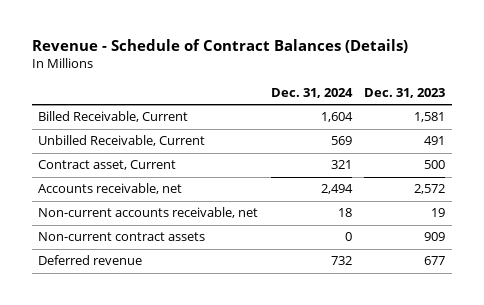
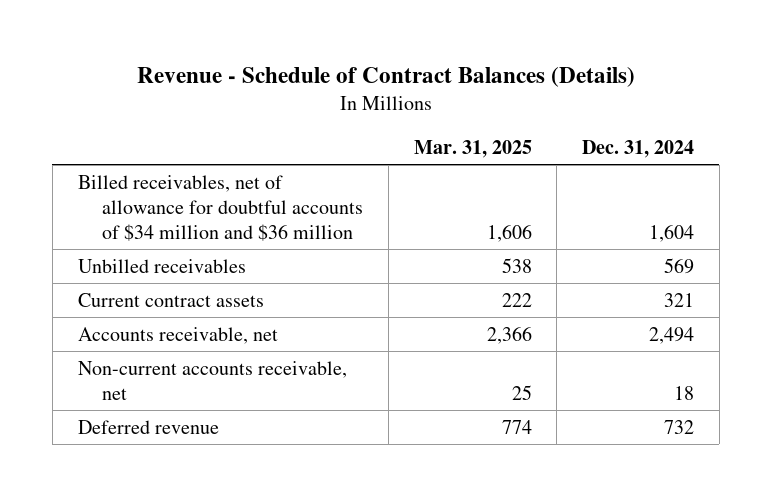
- | Dec. 31, 2024 | Dec. 31, 2023
+ | Mar. 31, 2025 | Dec. 31, 2024
- Billed Receivable, Current | 1,604 | 1,581
- Unbilled Receivable, Current | 569 | 491
- Contract asset, Current | 321 | 500
+ Billed receivables, net of allowance for doubtful accounts of $34 million and $36 million | 1,606 | 1,604
+ Unbilled receivables | 538 | 569
+ Current contract assets | 222 | 321
- Non-current contract assets | 0 | 909

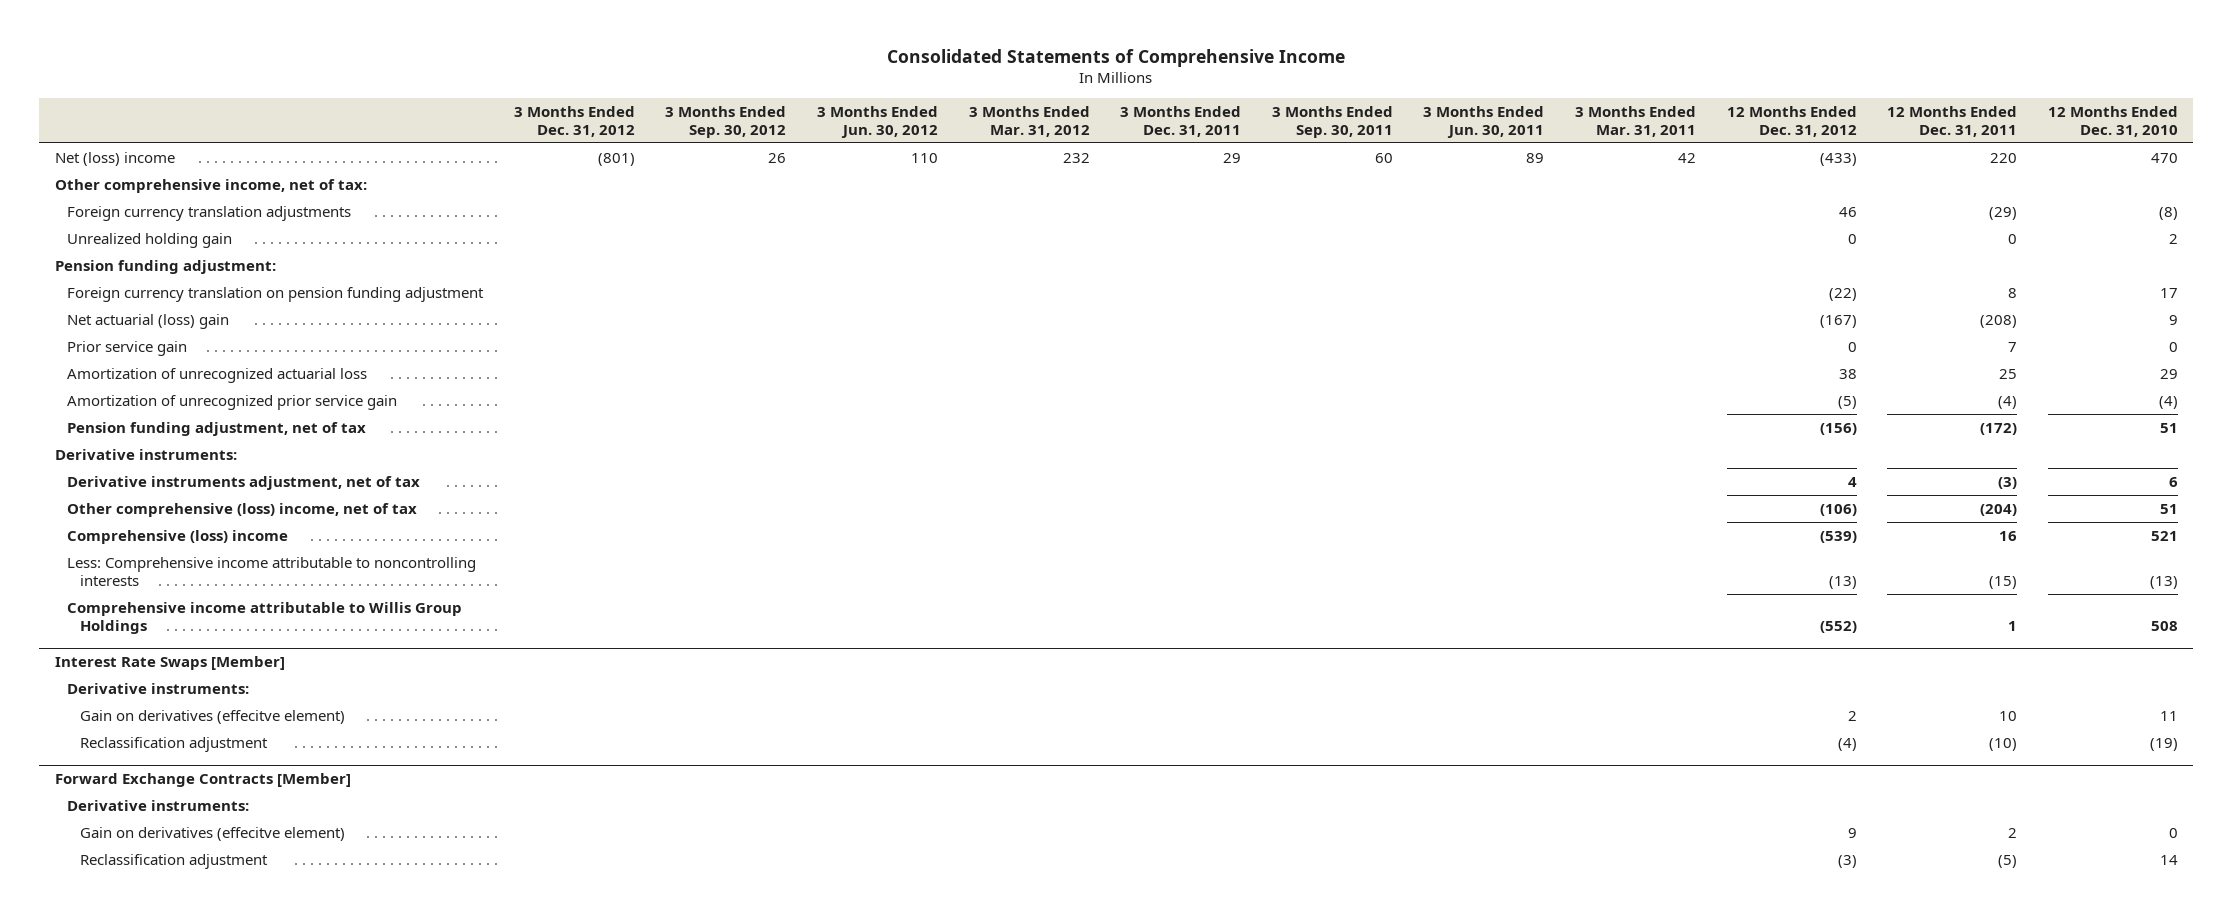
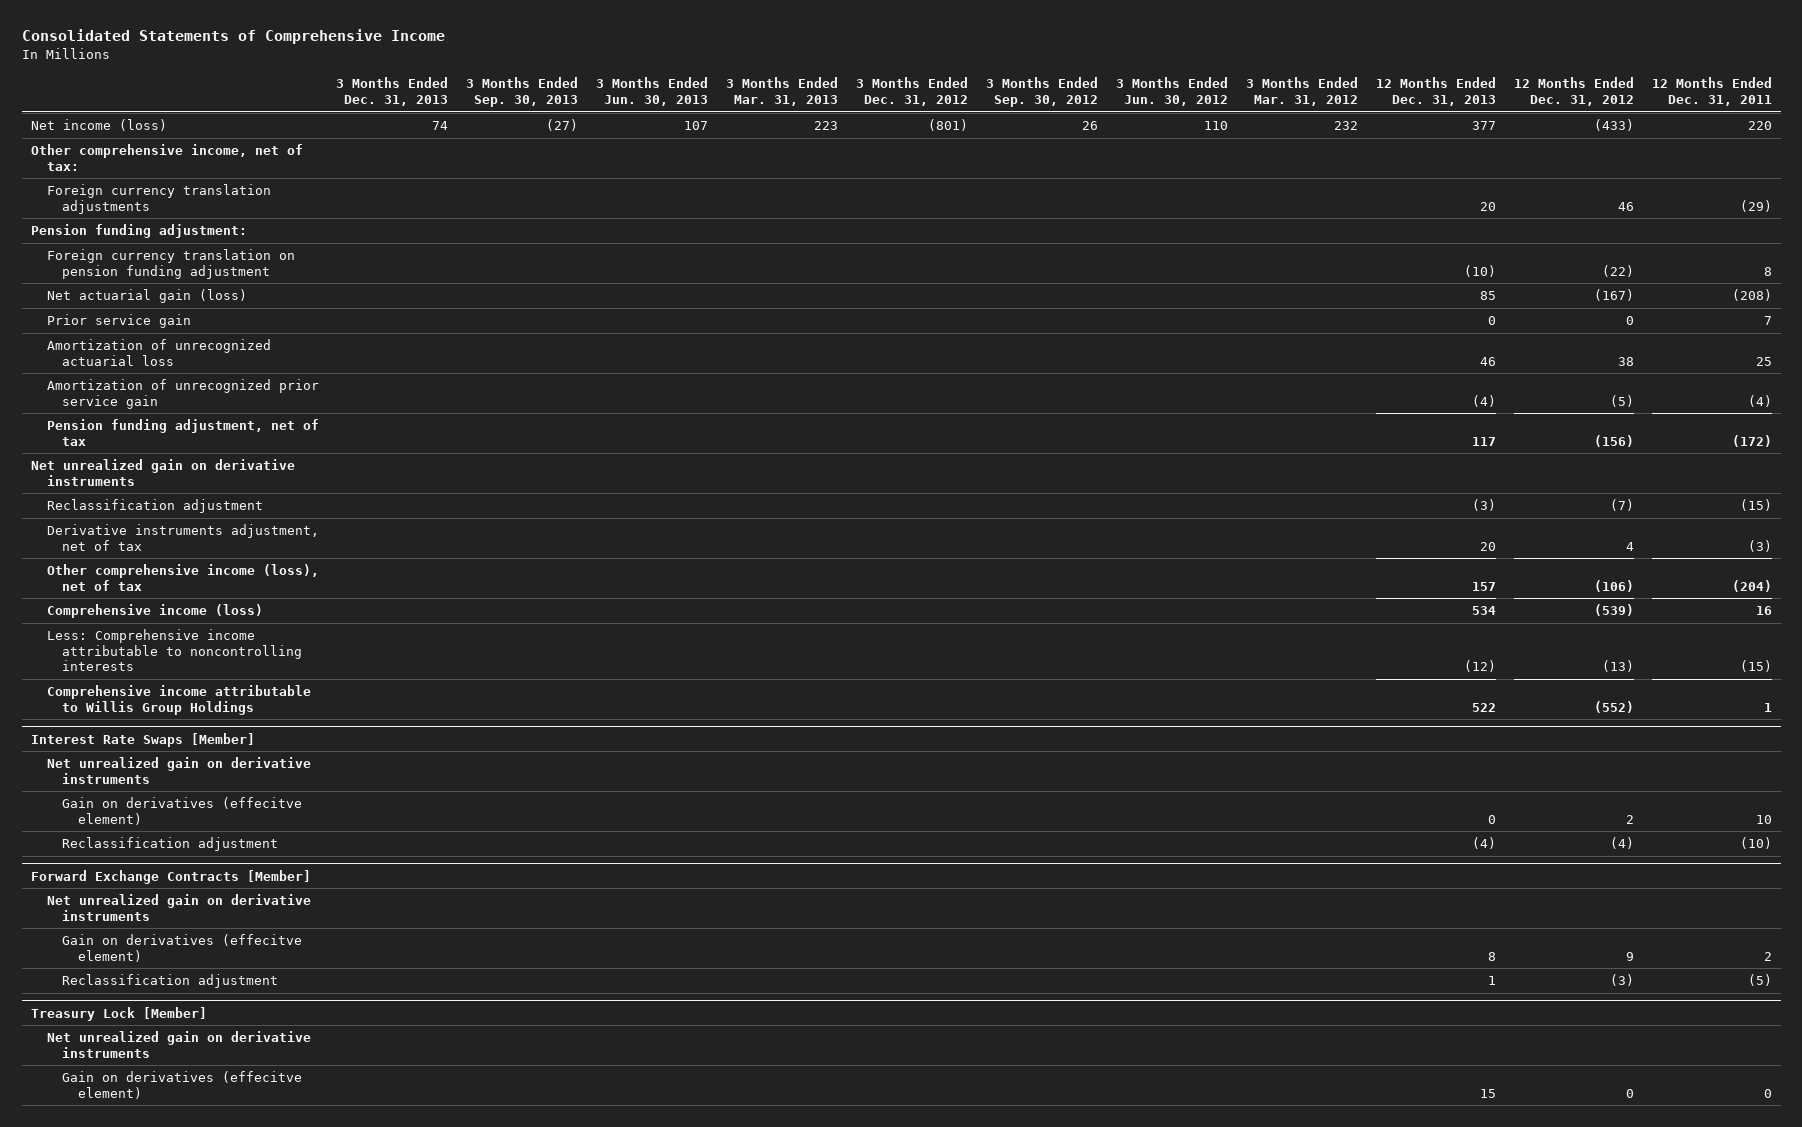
- | 3 Months Ended Dec. 31, 2012 | 3 Months Ended Sep. 30, 2012 | 3 Months Ended Jun. 30, 2012 | 3 Months Ended Mar. 31, 2012 | 3 Months Ended Dec. 31, 2011 | 3 Months Ended Sep. 30, 2011 | 3 Months Ended Jun. 30, 2011 | 3 Months Ended Mar. 31, 2011 | 12 Months Ended Dec. 31, 2012 | 12 Months Ended Dec. 31, 2011 | 12 Months Ended Dec. 31, 2010
+ | 3 Months Ended Dec. 31, 2013 | 3 Months Ended Sep. 30, 2013 | 3 Months Ended Jun. 30, 2013 | 3 Months Ended Mar. 31, 2013 | 3 Months Ended Dec. 31, 2012 | 3 Months Ended Sep. 30, 2012 | 3 Months Ended Jun. 30, 2012 | 3 Months Ended Mar. 31, 2012 | 12 Months Ended Dec. 31, 2013 | 12 Months Ended Dec. 31, 2012 | 12 Months Ended Dec. 31, 2011
- Net (loss) income | (801) | 26 | 110 | 232 | 29 | 60 | 89 | 42 | (433) | 220 | 470
+ Net income (loss) | 74 | (27) | 107 | 223 | (801) | 26 | 110 | 232 | 377 | (433) | 220
- Unrealized holding gain | | | | | | | | | 0 | 0 | 2
- Net actuarial (loss) gain | | | | | | | | | (167) | (208) | 9
+ Net actuarial gain (loss) | | | | | | | | | 85 | (167) | (208)
- Derivative instruments:
+ Net unrealized gain on derivative instruments
+ Reclassification adjustment | | | | | | | | | (3) | (7) | (15)
- Other comprehensive (loss) income, net of tax | | | | | | | | | (106) | (204) | 51
- Comprehensive (loss) income | | | | | | | | | (539) | 16 | 521
+ Other comprehensive income (loss), net of tax | | | | | | | | | 157 | (106) | (204)
+ Comprehensive income (loss) | | | | | | | | | 534 | (539) | 16
@ Interest Rate Swaps [Member]
- Derivative instruments:
+ Net unrealized gain on derivative instruments
@ Forward Exchange Contracts [Member]
- Derivative instruments:
+ Net unrealized gain on derivative instruments
+ Treasury Lock [Member]
+ Net unrealized gain on derivative instruments
+ Gain on derivatives (effecitve element) | | | | | | | | | 15 | 0 | 0

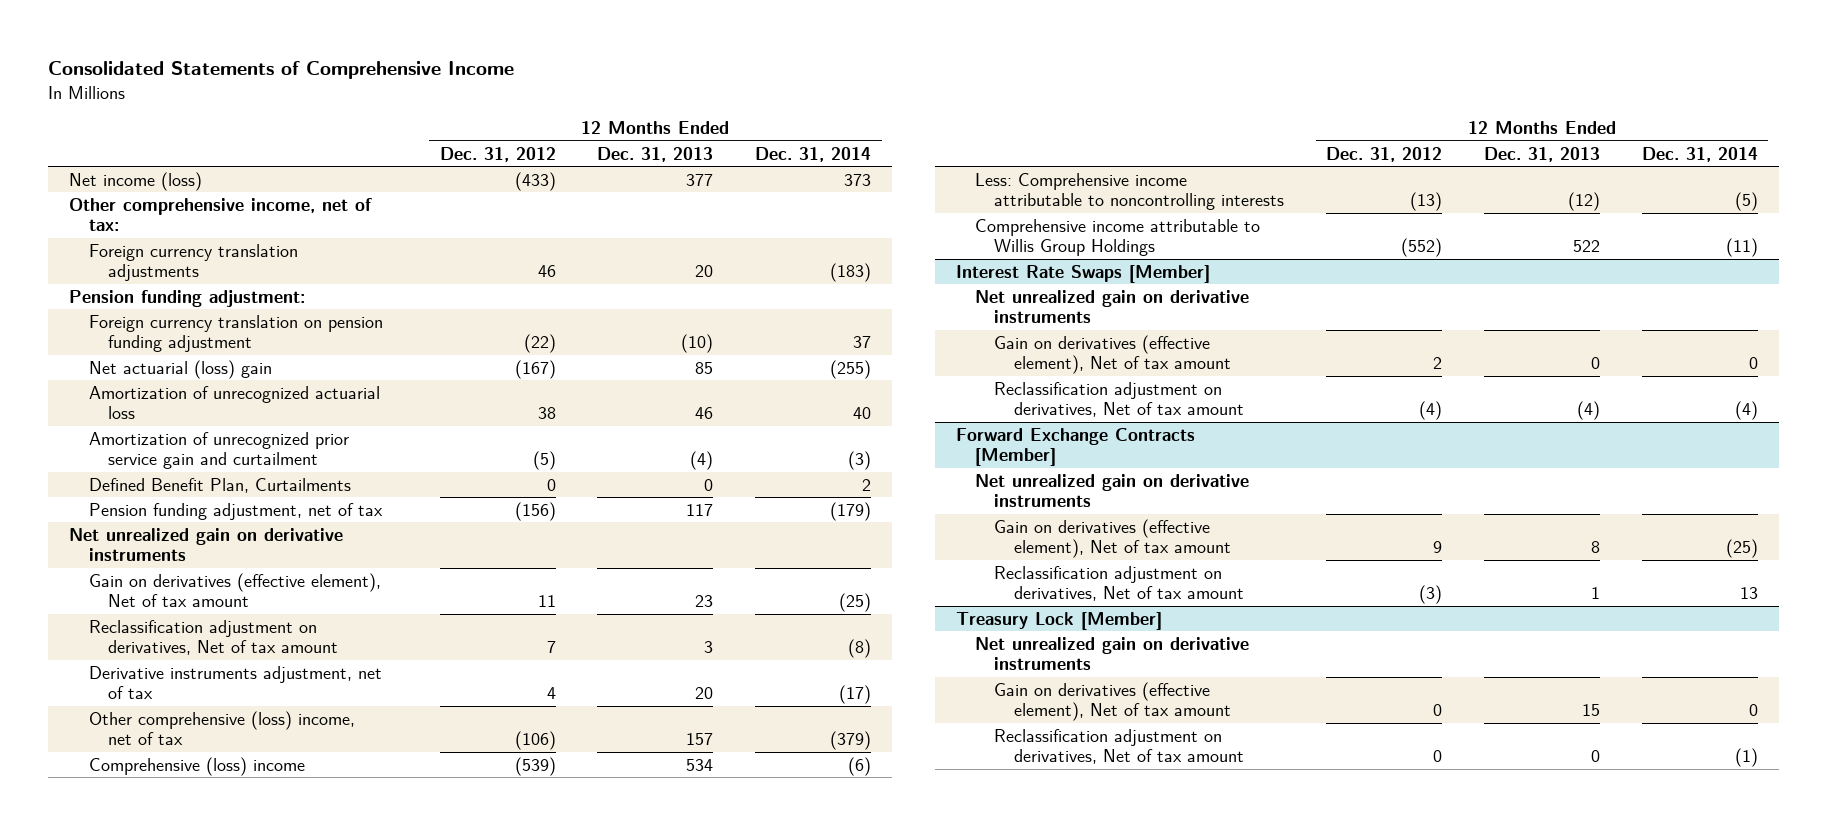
- | 3 Months Ended Dec. 31, 2013 | 3 Months Ended Sep. 30, 2013 | 3 Months Ended Jun. 30, 2013 | 3 Months Ended Mar. 31, 2013 | 3 Months Ended Dec. 31, 2012 | 3 Months Ended Sep. 30, 2012 | 3 Months Ended Jun. 30, 2012 | 3 Months Ended Mar. 31, 2012 | 12 Months Ended Dec. 31, 2013 | 12 Months Ended Dec. 31, 2012 | 12 Months Ended Dec. 31, 2011
+ | 12 Months Ended Dec. 31, 2012 | 12 Months Ended Dec. 31, 2013 | 12 Months Ended Dec. 31, 2014
- Net actuarial gain (loss) | | | | | | | | | 85 | (167) | (208)
- Prior service gain | | | | | | | | | 0 | 0 | 7
+ Net actuarial (loss) gain | (167) | 85 | (255)
- Amortization of unrecognized prior service gain | | | | | | | | | (4) | (5) | (4)
+ Amortization of unrecognized prior service gain and curtailment | (5) | (4) | (3)
+ Defined Benefit Plan, Curtailments | 0 | 0 | 2
- Reclassification adjustment | | | | | | | | | (3) | (7) | (15)
+ Gain on derivatives (effective element), Net of tax amount | 11 | 23 | (25)
+ Reclassification adjustment on derivatives, Net of tax amount | 7 | 3 | (8)
- Other comprehensive income (loss), net of tax | | | | | | | | | 157 | (106) | (204)
- Comprehensive income (loss) | | | | | | | | | 534 | (539) | 16
+ Other comprehensive (loss) income, net of tax | (106) | 157 | (379)
+ Comprehensive (loss) income | (539) | 534 | (6)
@ Interest Rate Swaps [Member]
- Gain on derivatives (effecitve element) | | | | | | | | | 0 | 2 | 10
- Reclassification adjustment | | | | | | | | | (4) | (4) | (10)
+ Gain on derivatives (effective element), Net of tax amount | 2 | 0 | 0
+ Reclassification adjustment on derivatives, Net of tax amount | (4) | (4) | (4)
@ Forward Exchange Contracts [Member]
- Gain on derivatives (effecitve element) | | | | | | | | | 8 | 9 | 2
- Reclassification adjustment | | | | | | | | | 1 | (3) | (5)
+ Gain on derivatives (effective element), Net of tax amount | 9 | 8 | (25)
+ Reclassification adjustment on derivatives, Net of tax amount | (3) | 1 | 13
@ Treasury Lock [Member]
- Gain on derivatives (effecitve element) | | | | | | | | | 15 | 0 | 0
+ Gain on derivatives (effective element), Net of tax amount | 0 | 15 | 0
+ Reclassification adjustment on derivatives, Net of tax amount | 0 | 0 | (1)

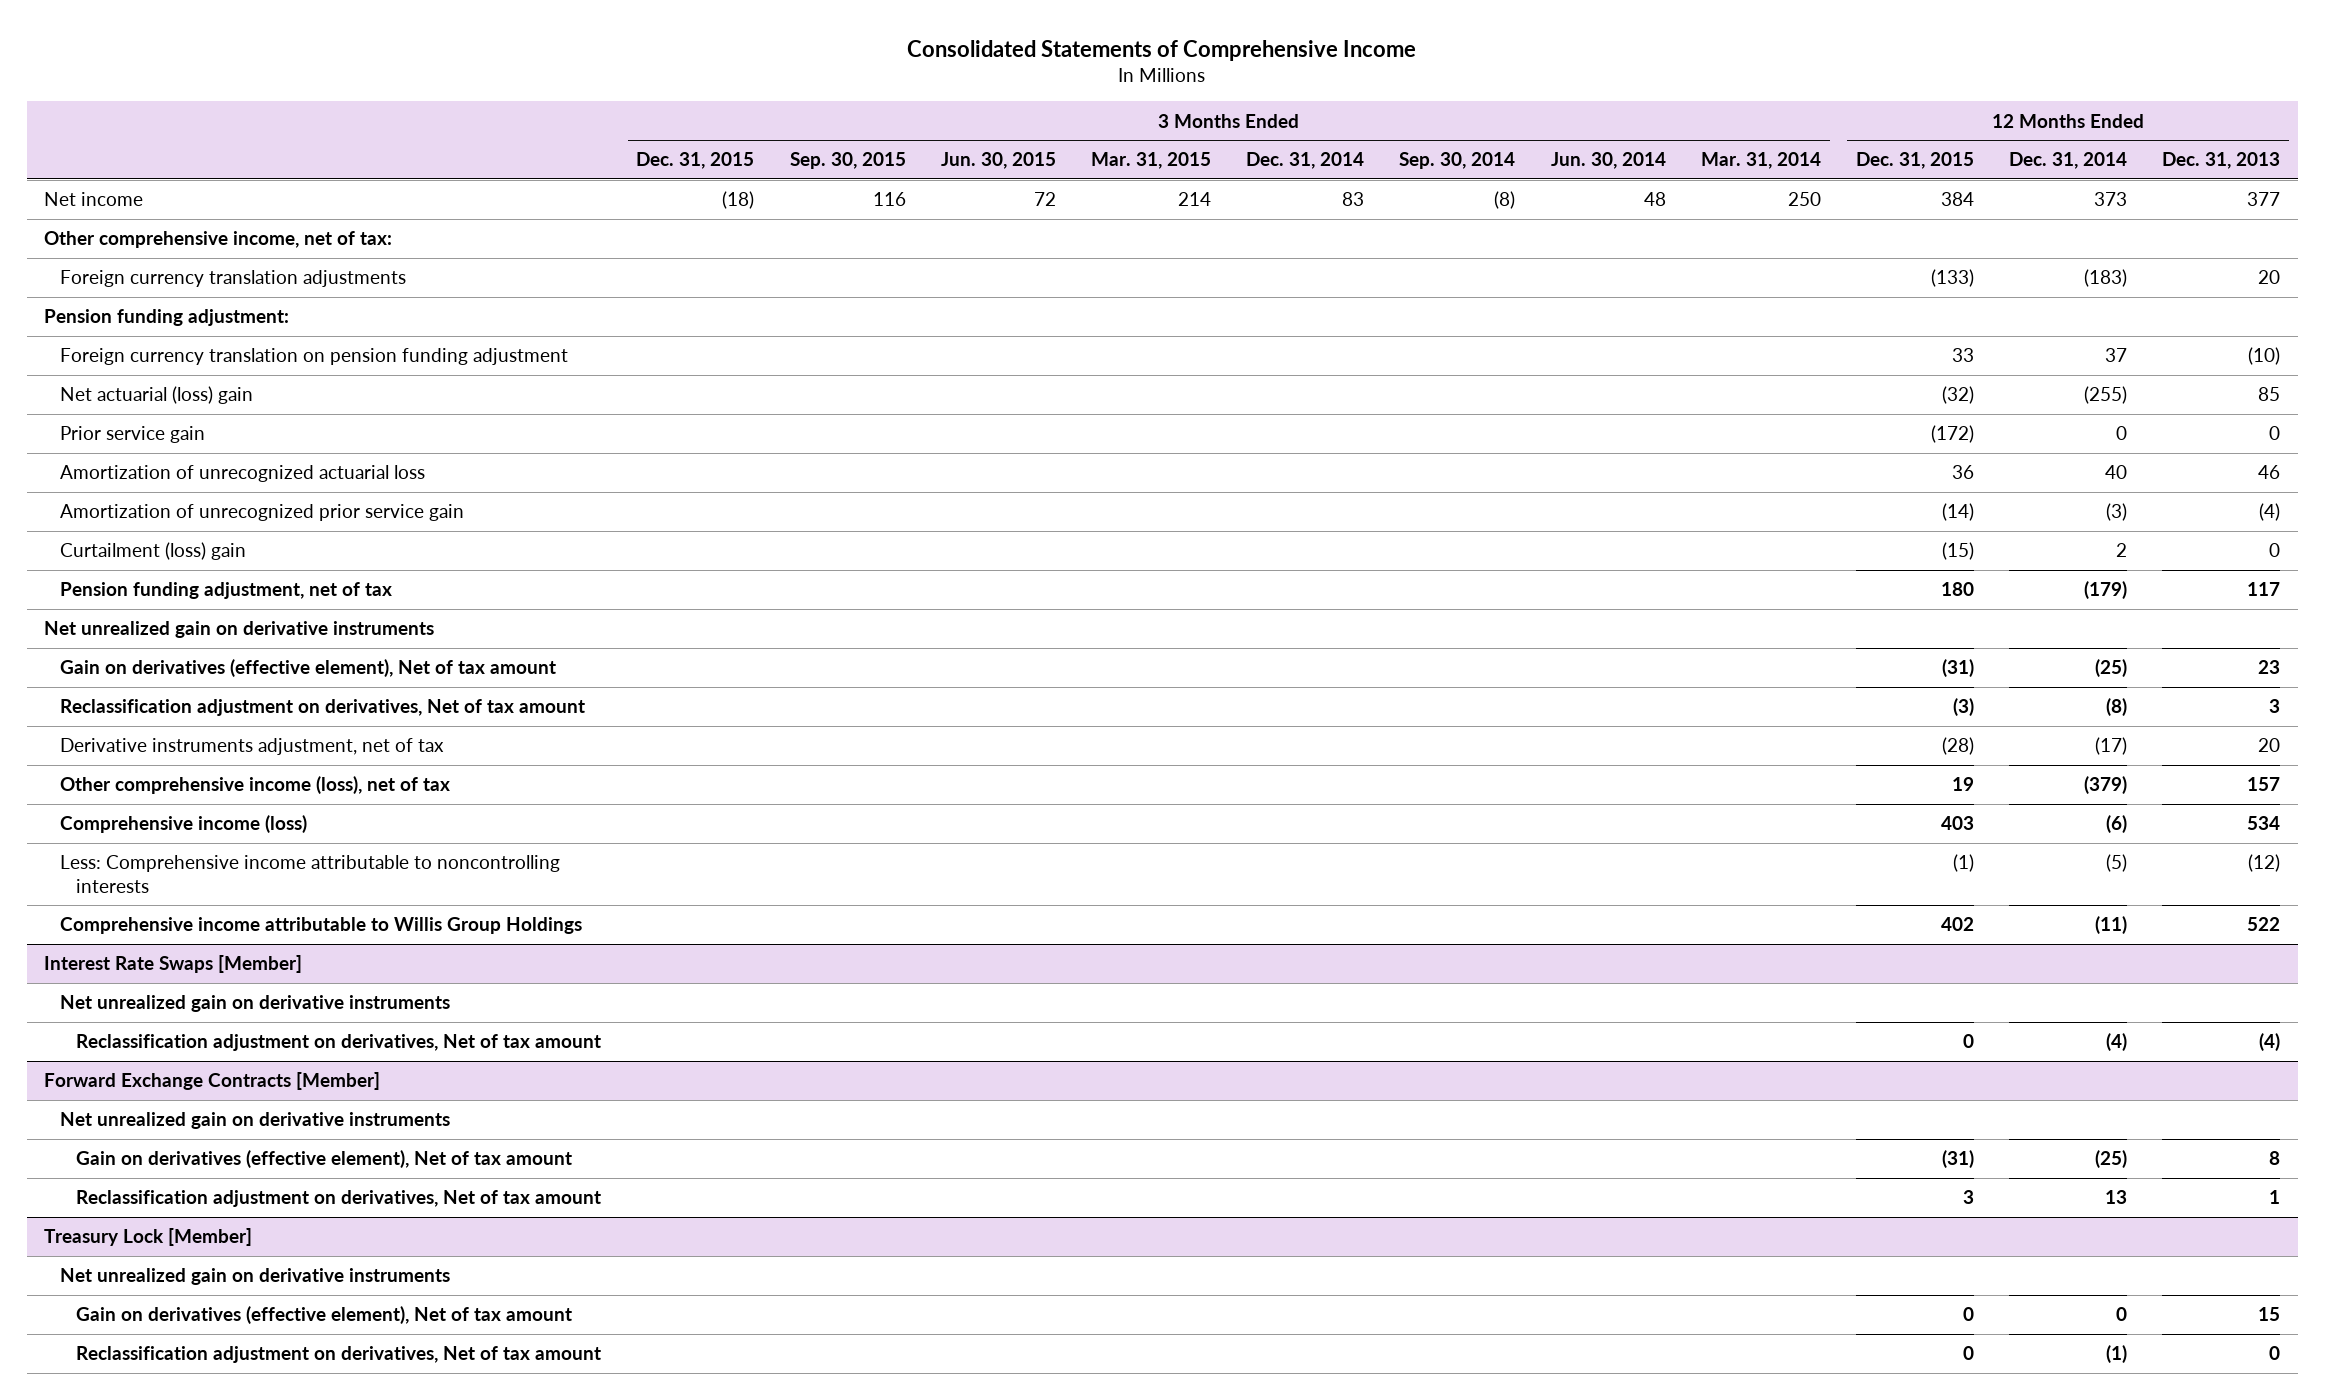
- | 12 Months Ended Dec. 31, 2012 | 12 Months Ended Dec. 31, 2013 | 12 Months Ended Dec. 31, 2014
+ | 3 Months Ended Dec. 31, 2015 | 3 Months Ended Sep. 30, 2015 | 3 Months Ended Jun. 30, 2015 | 3 Months Ended Mar. 31, 2015 | 3 Months Ended Dec. 31, 2014 | 3 Months Ended Sep. 30, 2014 | 3 Months Ended Jun. 30, 2014 | 3 Months Ended Mar. 31, 2014 | 12 Months Ended Dec. 31, 2015 | 12 Months Ended Dec. 31, 2014 | 12 Months Ended Dec. 31, 2013
- Net income (loss) | (433) | 377 | 373
+ Net income | (18) | 116 | 72 | 214 | 83 | (8) | 48 | 250 | 384 | 373 | 377
+ Prior service gain | | | | | | | | | (172) | 0 | 0
- Amortization of unrecognized prior service gain and curtailment | (5) | (4) | (3)
- Defined Benefit Plan, Curtailments | 0 | 0 | 2
+ Amortization of unrecognized prior service gain | | | | | | | | | (14) | (3) | (4)
+ Curtailment (loss) gain | | | | | | | | | (15) | 2 | 0
- Other comprehensive (loss) income, net of tax | (106) | 157 | (379)
- Comprehensive (loss) income | (539) | 534 | (6)
+ Other comprehensive income (loss), net of tax | | | | | | | | | 19 | (379) | 157
+ Comprehensive income (loss) | | | | | | | | | 403 | (6) | 534
@ Interest Rate Swaps [Member]
- Gain on derivatives (effective element), Net of tax amount | 2 | 0 | 0

